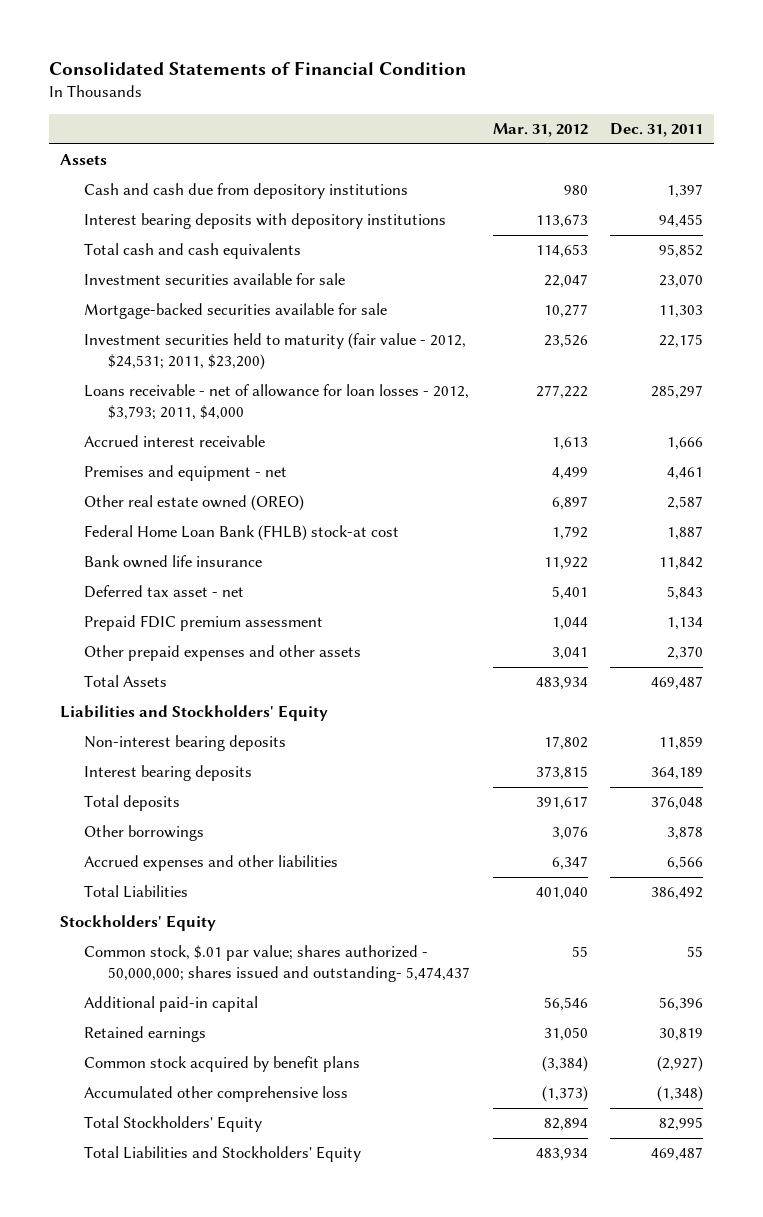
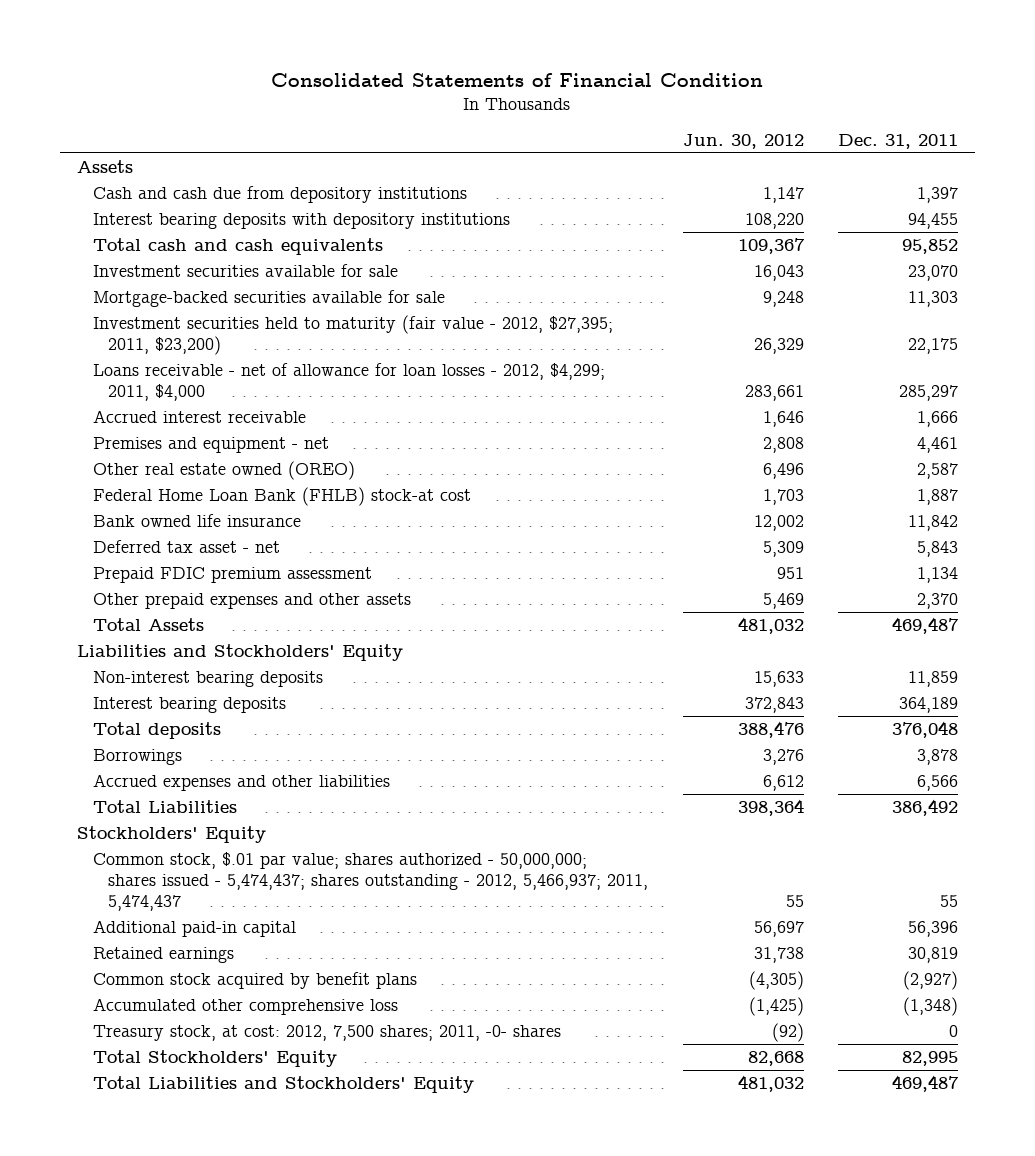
- | Mar. 31, 2012 | Dec. 31, 2011
+ | Jun. 30, 2012 | Dec. 31, 2011
- Investment securities held to maturity (fair value - 2012, $24,531; 2011, $23,200) | 23,526 | 22,175
- Loans receivable - net of allowance for loan losses - 2012, $3,793; 2011, $4,000 | 277,222 | 285,297
+ Investment securities held to maturity (fair value - 2012, $27,395; 2011, $23,200) | 26,329 | 22,175
+ Loans receivable - net of allowance for loan losses - 2012, $4,299; 2011, $4,000 | 283,661 | 285,297
- Other borrowings | 3,076 | 3,878
+ Borrowings | 3,276 | 3,878
- Common stock, $.01 par value; shares authorized - 50,000,000; shares issued and outstanding- 5,474,437 | 55 | 55
+ Common stock, $.01 par value; shares authorized - 50,000,000; shares issued - 5,474,437; shares outstanding - 2012, 5,466,937; 2011, 5,474,437 | 55 | 55
+ Treasury stock, at cost: 2012, 7,500 shares; 2011, -0- shares | (92) | 0

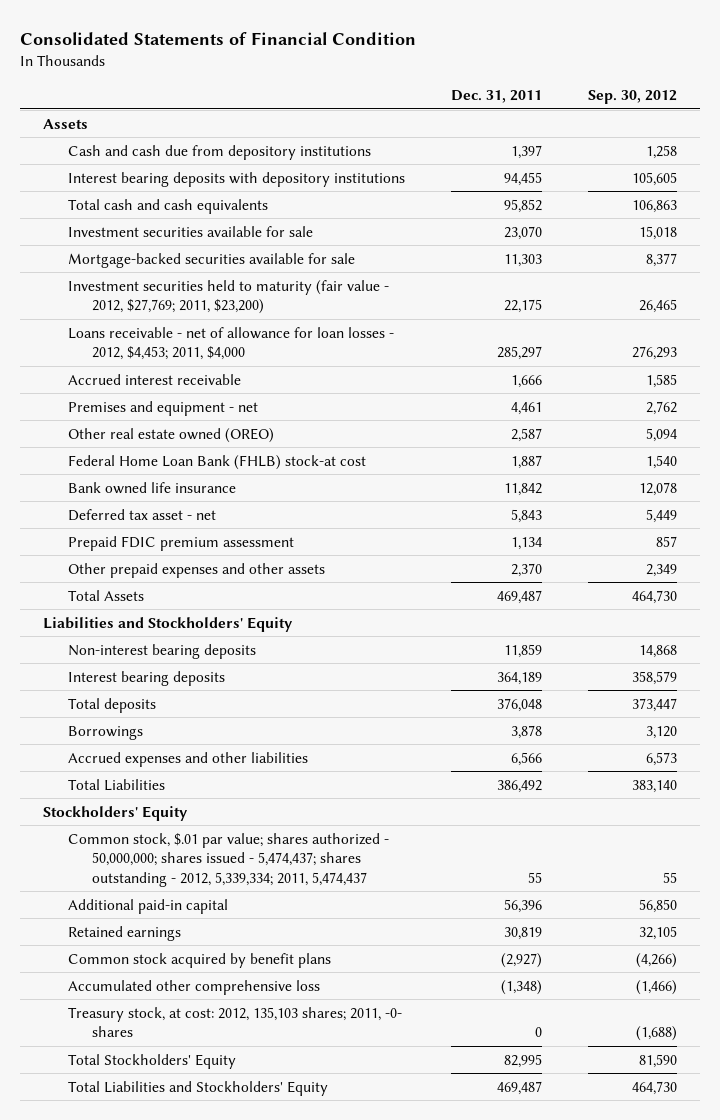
- | Jun. 30, 2012 | Dec. 31, 2011
+ | Dec. 31, 2011 | Sep. 30, 2012
- Investment securities held to maturity (fair value - 2012, $27,395; 2011, $23,200) | 26,329 | 22,175
- Loans receivable - net of allowance for loan losses - 2012, $4,299; 2011, $4,000 | 283,661 | 285,297
+ Investment securities held to maturity (fair value - 2012, $27,769; 2011, $23,200) | 22,175 | 26,465
+ Loans receivable - net of allowance for loan losses - 2012, $4,453; 2011, $4,000 | 285,297 | 276,293
- Common stock, $.01 par value; shares authorized - 50,000,000; shares issued - 5,474,437; shares outstanding - 2012, 5,466,937; 2011, 5,474,437 | 55 | 55
+ Common stock, $.01 par value; shares authorized - 50,000,000; shares issued - 5,474,437; shares outstanding - 2012, 5,339,334; 2011, 5,474,437 | 55 | 55
- Treasury stock, at cost: 2012, 7,500 shares; 2011, -0- shares | (92) | 0
+ Treasury stock, at cost: 2012, 135,103 shares; 2011, -0- shares | 0 | (1,688)

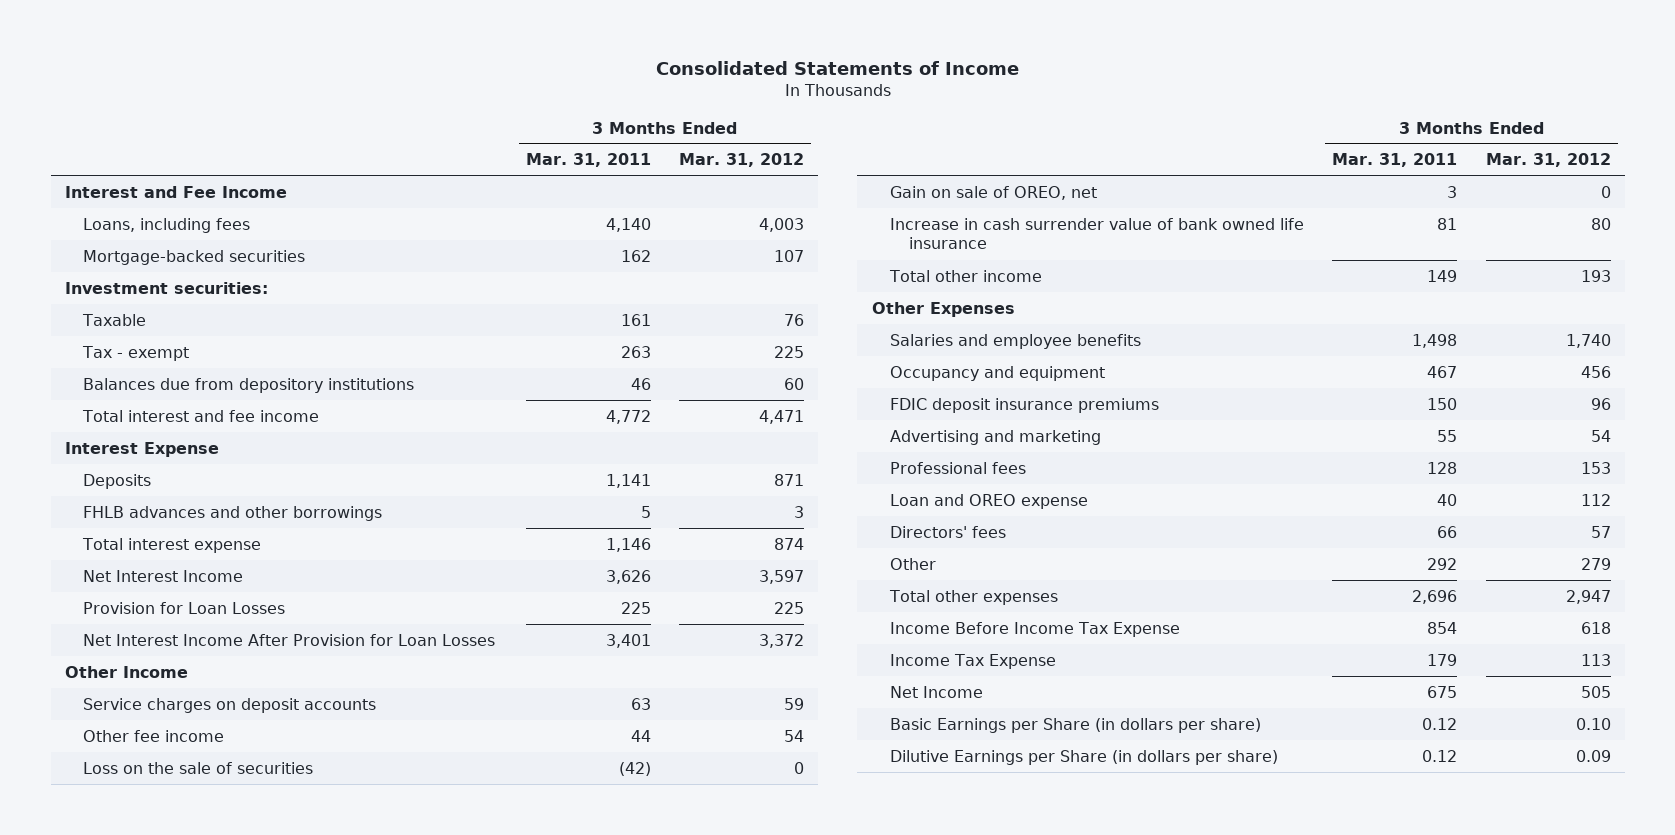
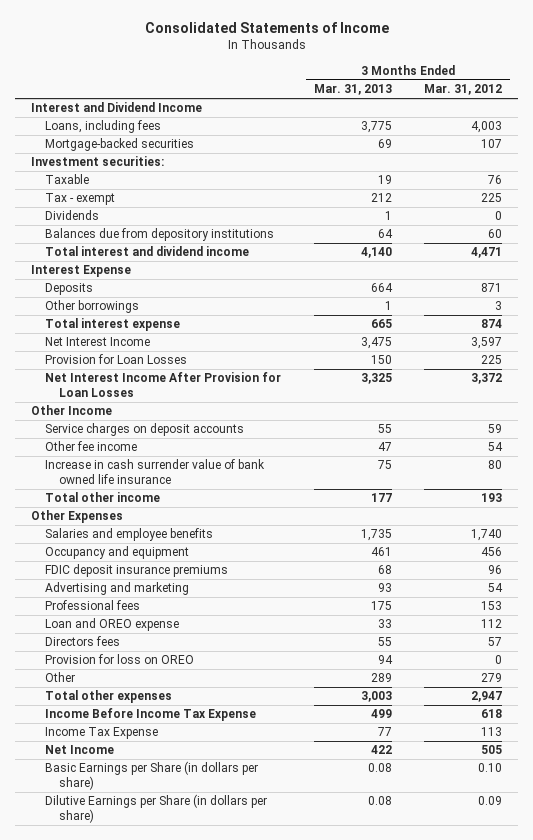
- | 3 Months Ended Mar. 31, 2011 | 3 Months Ended Mar. 31, 2012
+ | 3 Months Ended Mar. 31, 2013 | 3 Months Ended Mar. 31, 2012
- Interest and Fee Income
+ Interest and Dividend Income
+ Dividends | 1 | 0
- Total interest and fee income | 4,772 | 4,471
+ Total interest and dividend income | 4,140 | 4,471
- FHLB advances and other borrowings | 5 | 3
+ Other borrowings | 1 | 3
- Loss on the sale of securities | (42) | 0
- Gain on sale of OREO, net | 3 | 0
- Directors' fees | 66 | 57
+ Directors fees | 55 | 57
+ Provision for loss on OREO | 94 | 0

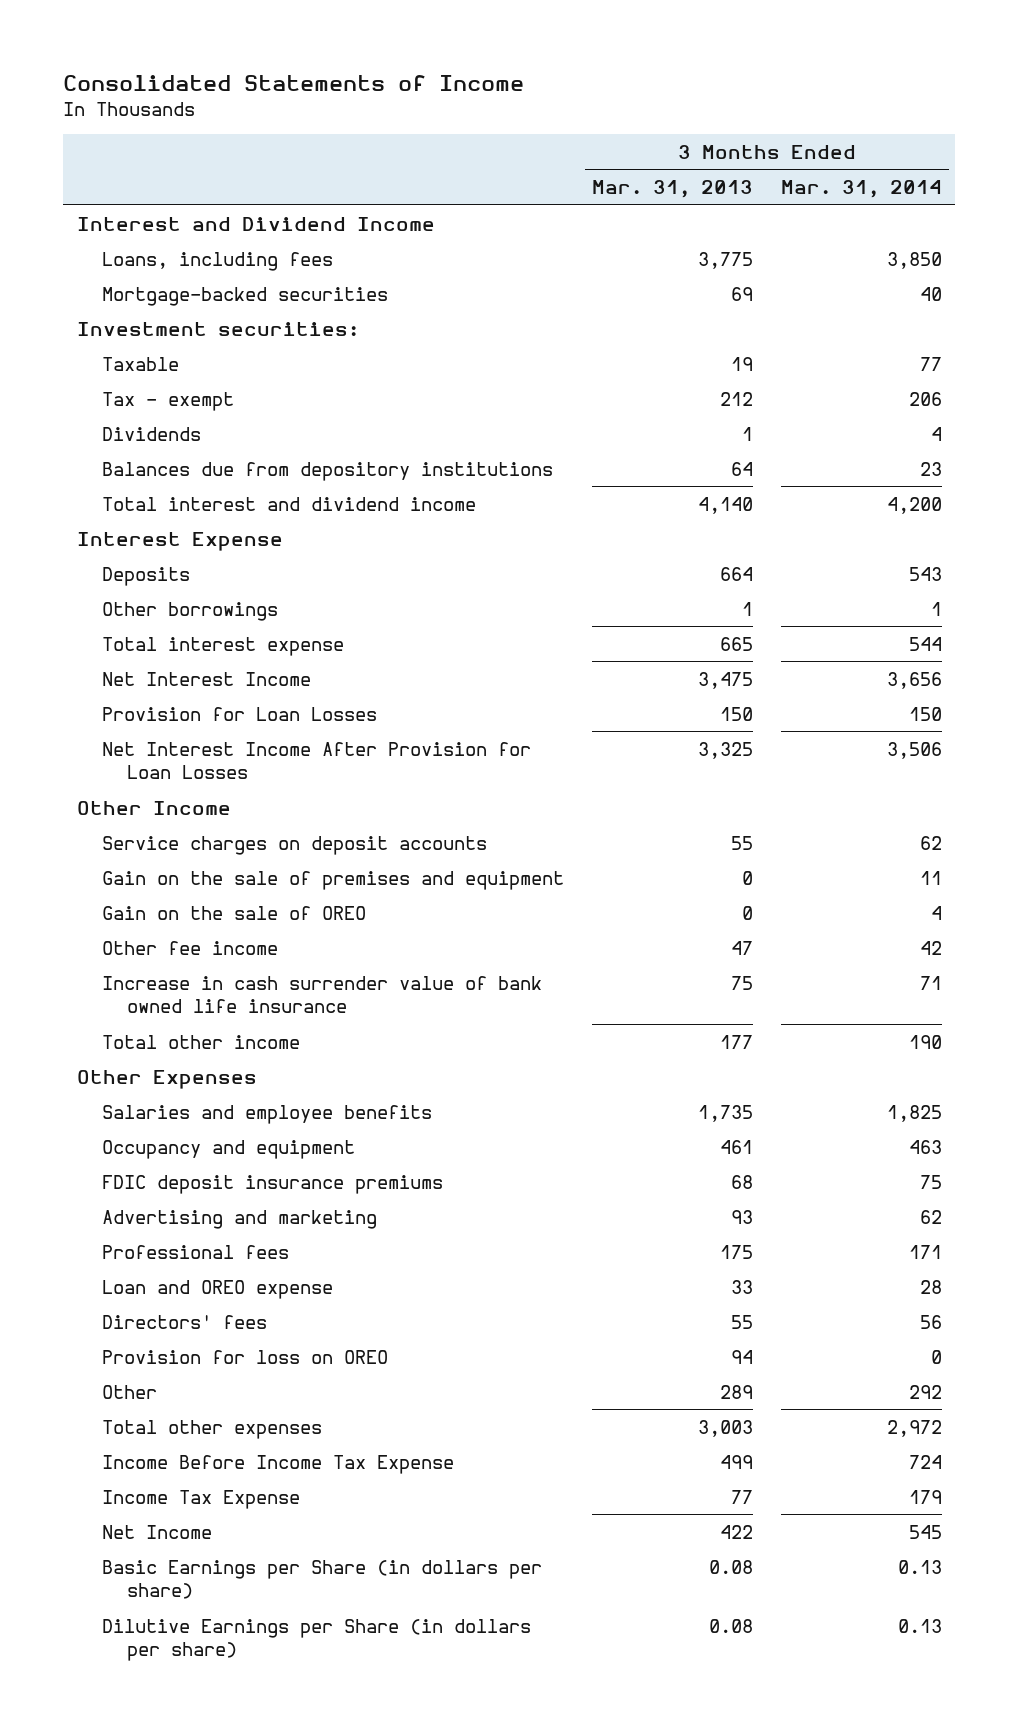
- | 3 Months Ended Mar. 31, 2013 | 3 Months Ended Mar. 31, 2012
+ | 3 Months Ended Mar. 31, 2013 | 3 Months Ended Mar. 31, 2014
+ Gain on the sale of premises and equipment | 0 | 11
+ Gain on the sale of OREO | 0 | 4
- Directors fees | 55 | 57
+ Directors' fees | 55 | 56

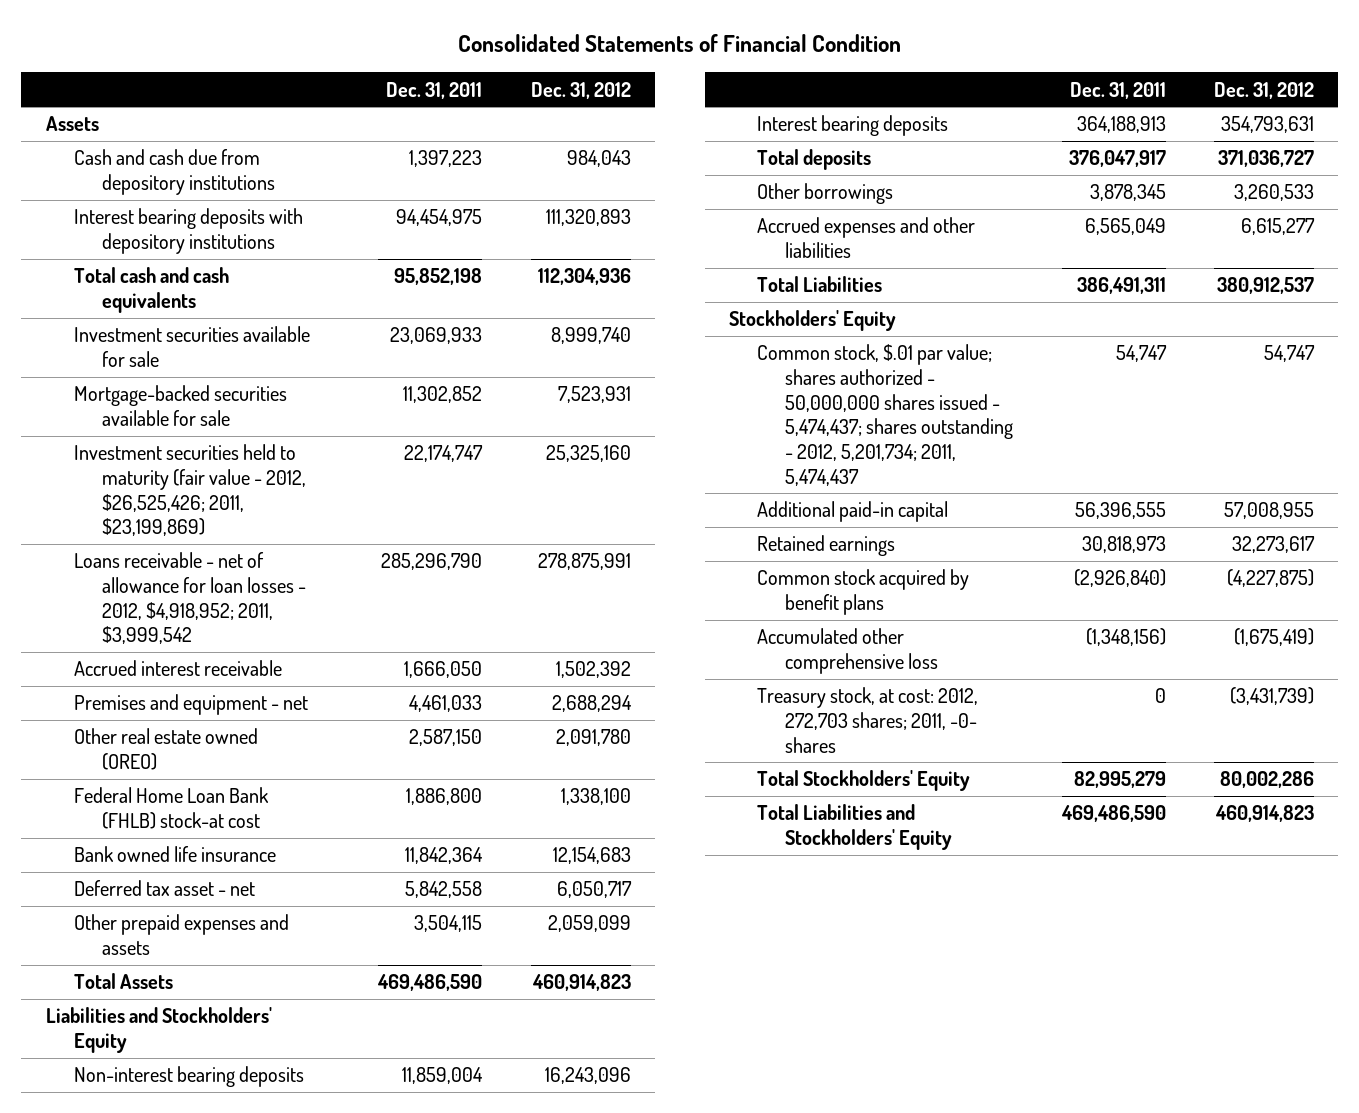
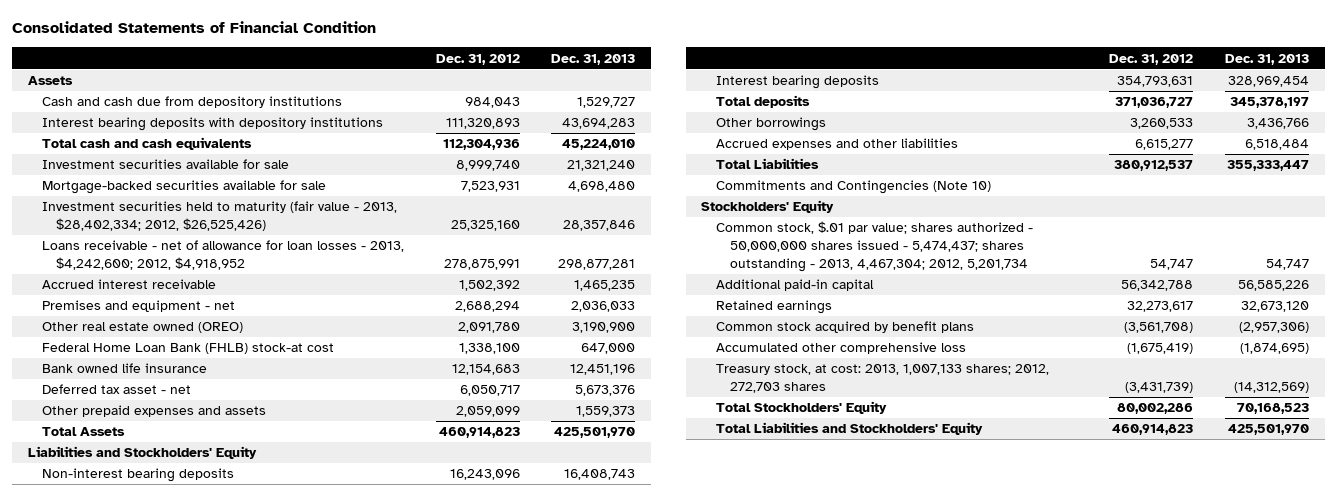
- | Dec. 31, 2011 | Dec. 31, 2012
+ | Dec. 31, 2012 | Dec. 31, 2013
- Investment securities held to maturity (fair value - 2012, $26,525,426; 2011, $23,199,869) | 22,174,747 | 25,325,160
- Loans receivable - net of allowance for loan losses - 2012, $4,918,952; 2011, $3,999,542 | 285,296,790 | 278,875,991
+ Investment securities held to maturity (fair value - 2013, $28,402,334; 2012, $26,525,426) | 25,325,160 | 28,357,846
+ Loans receivable - net of allowance for loan losses - 2013, $4,242,600; 2012, $4,918,952 | 278,875,991 | 298,877,281
+ Commitments and Contingencies (Note 10)
- Common stock, $.01 par value; shares authorized - 50,000,000 shares issued - 5,474,437; shares outstanding - 2012, 5,201,734; 2011, 5,474,437 | 54,747 | 54,747
- Additional paid-in capital | 56,396,555 | 57,008,955
+ Common stock, $.01 par value; shares authorized - 50,000,000 shares issued - 5,474,437; shares outstanding - 2013, 4,467,304; 2012, 5,201,734 | 54,747 | 54,747
+ Additional paid-in capital | 56,342,788 | 56,585,226
- Common stock acquired by benefit plans | (2,926,840) | (4,227,875)
+ Common stock acquired by benefit plans | (3,561,708) | (2,957,306)
- Treasury stock, at cost: 2012, 272,703 shares; 2011, -0- shares | 0 | (3,431,739)
+ Treasury stock, at cost: 2013, 1,007,133 shares; 2012, 272,703 shares | (3,431,739) | (14,312,569)

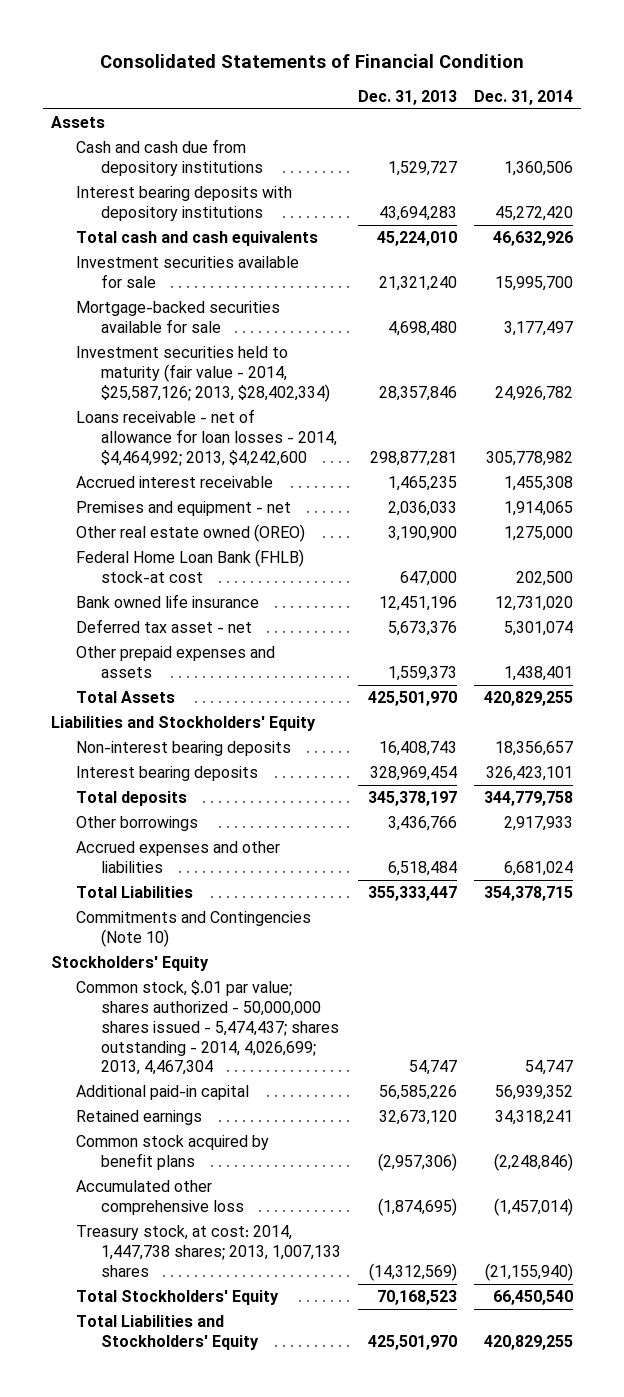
- | Dec. 31, 2012 | Dec. 31, 2013
+ | Dec. 31, 2013 | Dec. 31, 2014
- Investment securities held to maturity (fair value - 2013, $28,402,334; 2012, $26,525,426) | 25,325,160 | 28,357,846
- Loans receivable - net of allowance for loan losses - 2013, $4,242,600; 2012, $4,918,952 | 278,875,991 | 298,877,281
+ Investment securities held to maturity (fair value - 2014, $25,587,126; 2013, $28,402,334) | 28,357,846 | 24,926,782
+ Loans receivable - net of allowance for loan losses - 2014, $4,464,992; 2013, $4,242,600 | 298,877,281 | 305,778,982
- Common stock, $.01 par value; shares authorized - 50,000,000 shares issued - 5,474,437; shares outstanding - 2013, 4,467,304; 2012, 5,201,734 | 54,747 | 54,747
+ Common stock, $.01 par value; shares authorized - 50,000,000 shares issued - 5,474,437; shares outstanding - 2014, 4,026,699; 2013, 4,467,304 | 54,747 | 54,747
- Treasury stock, at cost: 2013, 1,007,133 shares; 2012, 272,703 shares | (3,431,739) | (14,312,569)
+ Treasury stock, at cost: 2014, 1,447,738 shares; 2013, 1,007,133 shares | (14,312,569) | (21,155,940)

